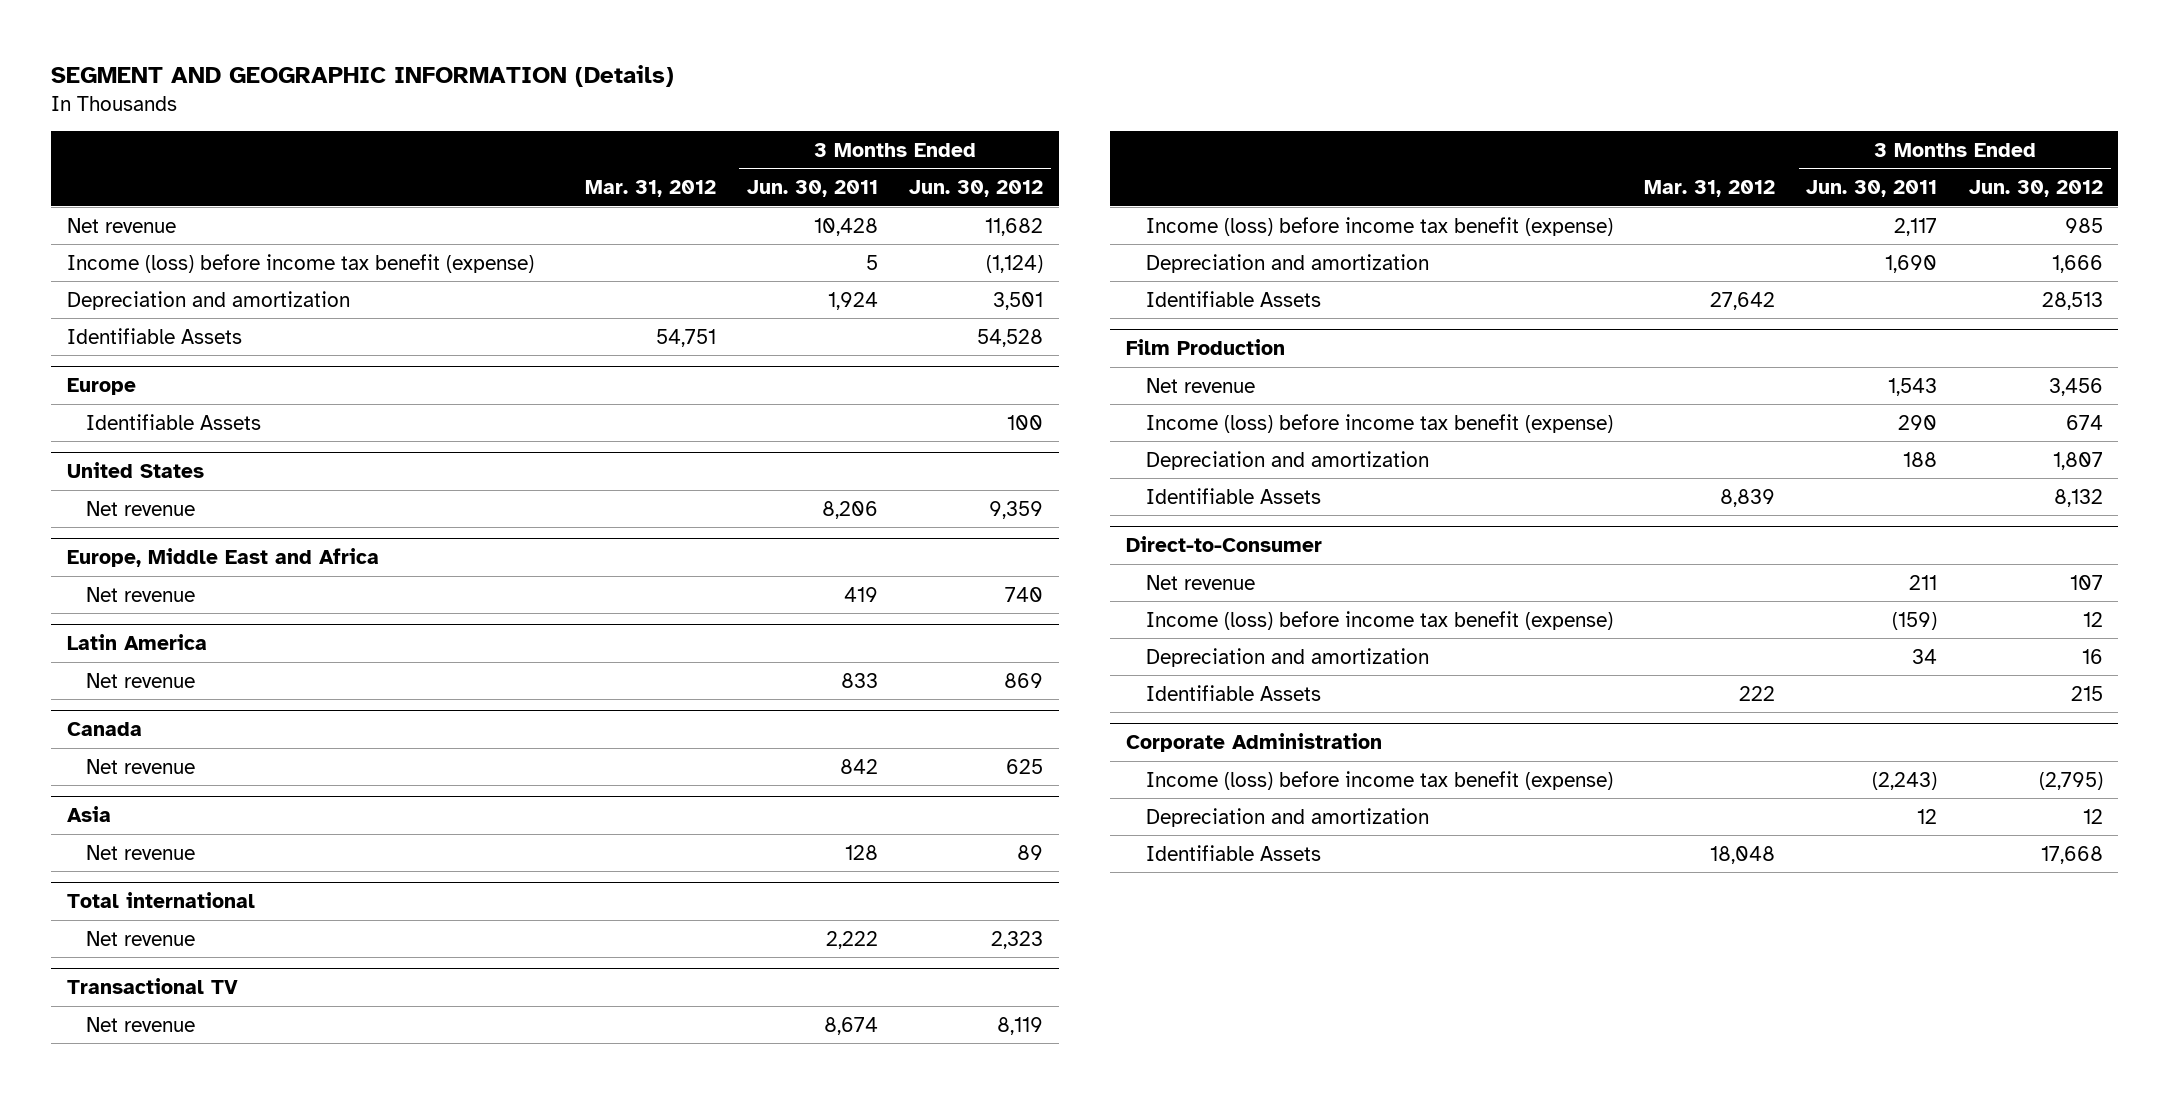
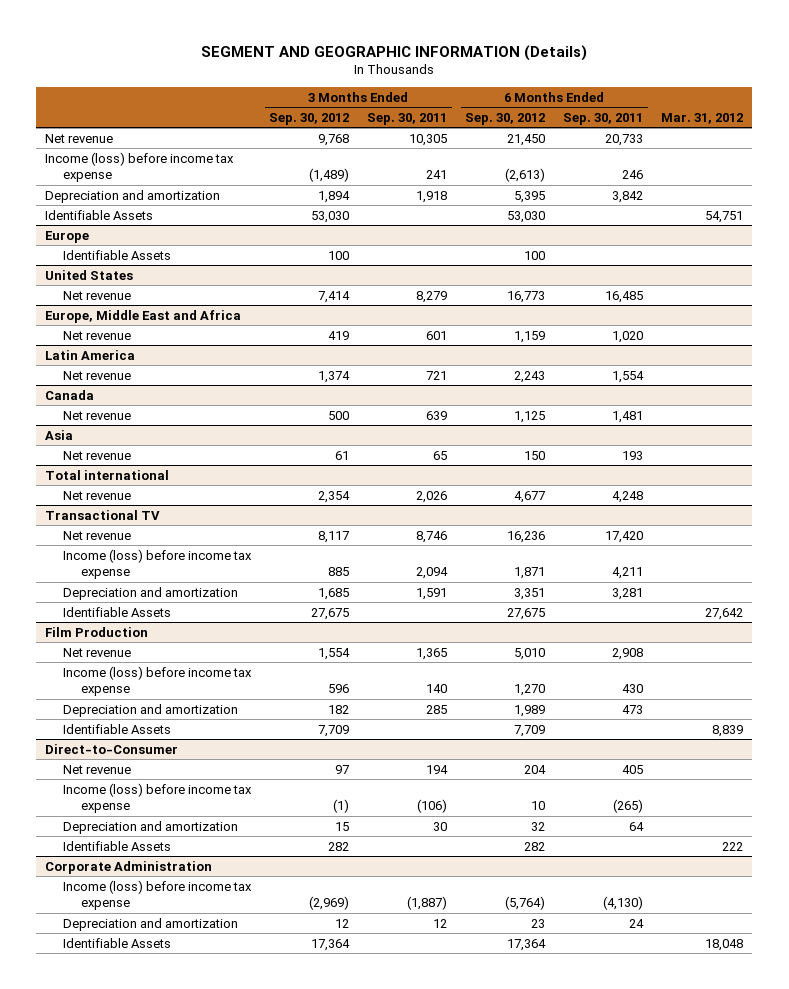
- | Mar. 31, 2012 | 3 Months Ended Jun. 30, 2011 | 3 Months Ended Jun. 30, 2012
+ | 3 Months Ended Sep. 30, 2012 | 3 Months Ended Sep. 30, 2011 | 6 Months Ended Sep. 30, 2012 | 6 Months Ended Sep. 30, 2011 | Mar. 31, 2012
- Income (loss) before income tax benefit (expense) | | 5 | (1,124)
+ Income (loss) before income tax expense | (1,489) | 241 | (2,613) | 246 |
@ Transactional TV
- Income (loss) before income tax benefit (expense) | | 2,117 | 985
+ Income (loss) before income tax expense | 885 | 2,094 | 1,871 | 4,211 |
@ Film Production
- Income (loss) before income tax benefit (expense) | | 290 | 674
+ Income (loss) before income tax expense | 596 | 140 | 1,270 | 430 |
@ Direct-to-Consumer
- Income (loss) before income tax benefit (expense) | | (159) | 12
+ Income (loss) before income tax expense | (1) | (106) | 10 | (265) |
@ Corporate Administration
- Income (loss) before income tax benefit (expense) | | (2,243) | (2,795)
+ Income (loss) before income tax expense | (2,969) | (1,887) | (5,764) | (4,130) |

